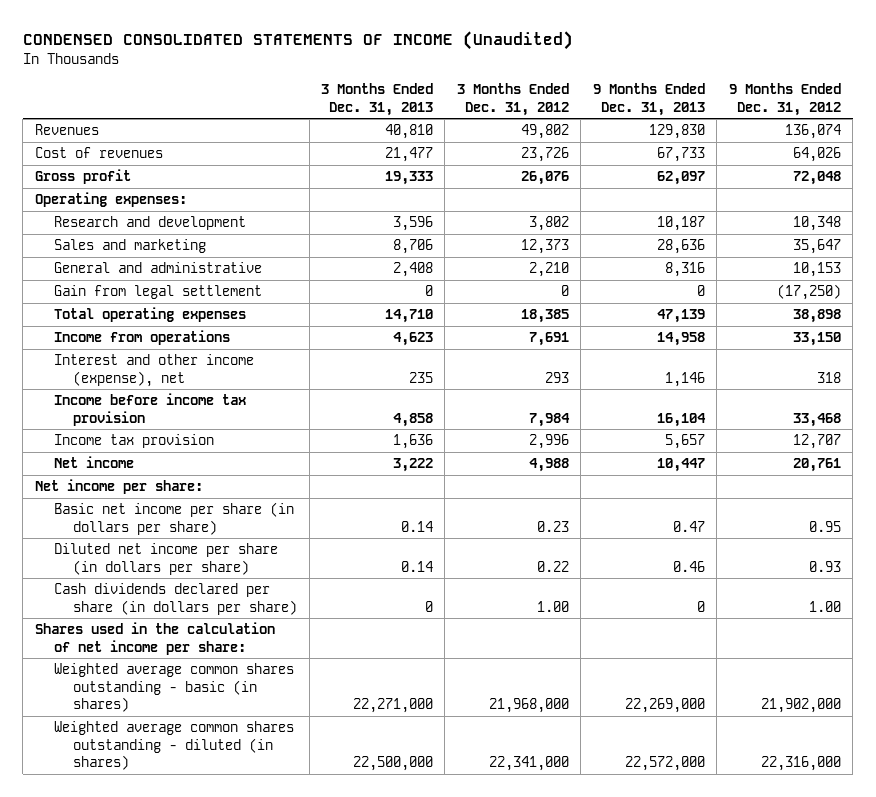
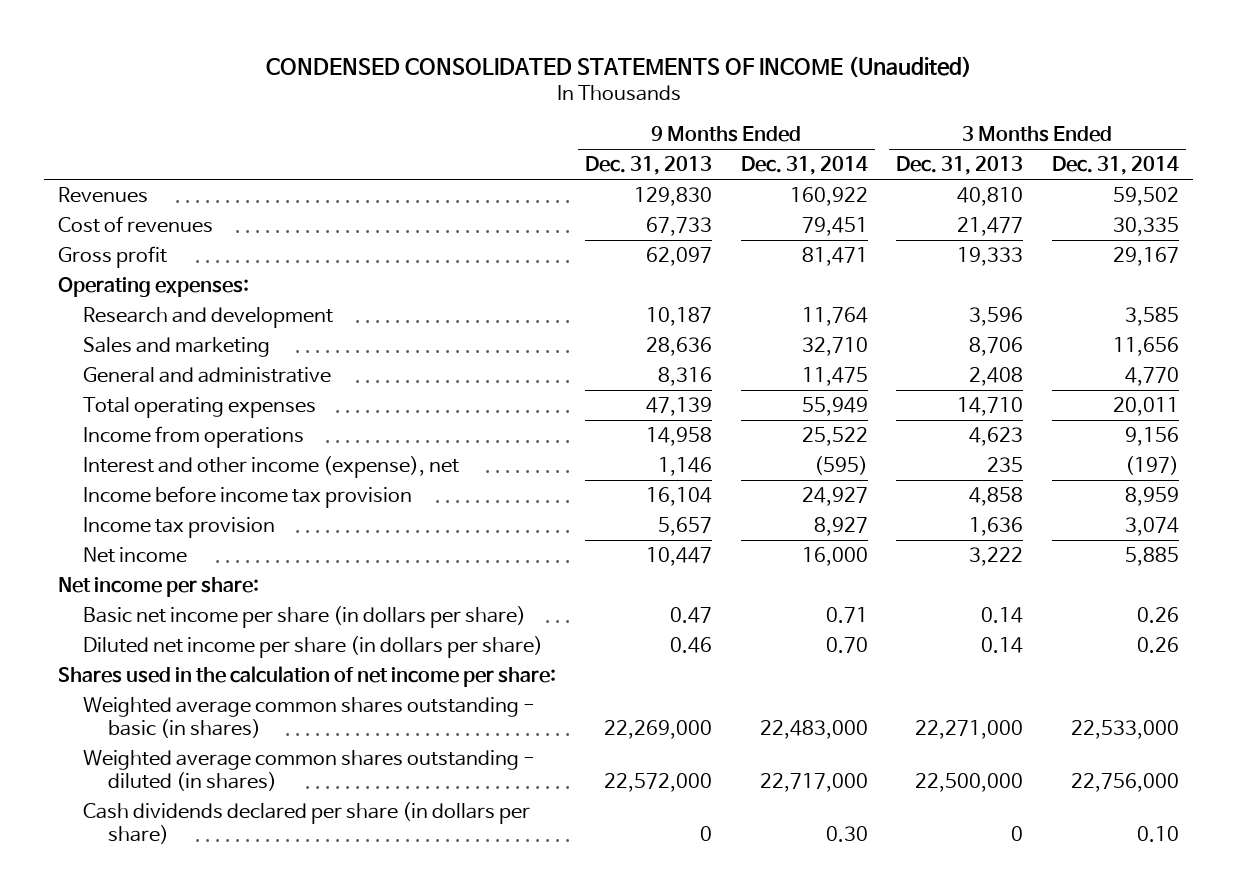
- | 3 Months Ended Dec. 31, 2013 | 3 Months Ended Dec. 31, 2012 | 9 Months Ended Dec. 31, 2013 | 9 Months Ended Dec. 31, 2012
+ | 9 Months Ended Dec. 31, 2013 | 9 Months Ended Dec. 31, 2014 | 3 Months Ended Dec. 31, 2013 | 3 Months Ended Dec. 31, 2014
- Gain from legal settlement | 0 | 0 | 0 | (17,250)
moved down: Cash dividends declared per share (in dollars per share) | 0 | 0.30 | 0 | 0.10

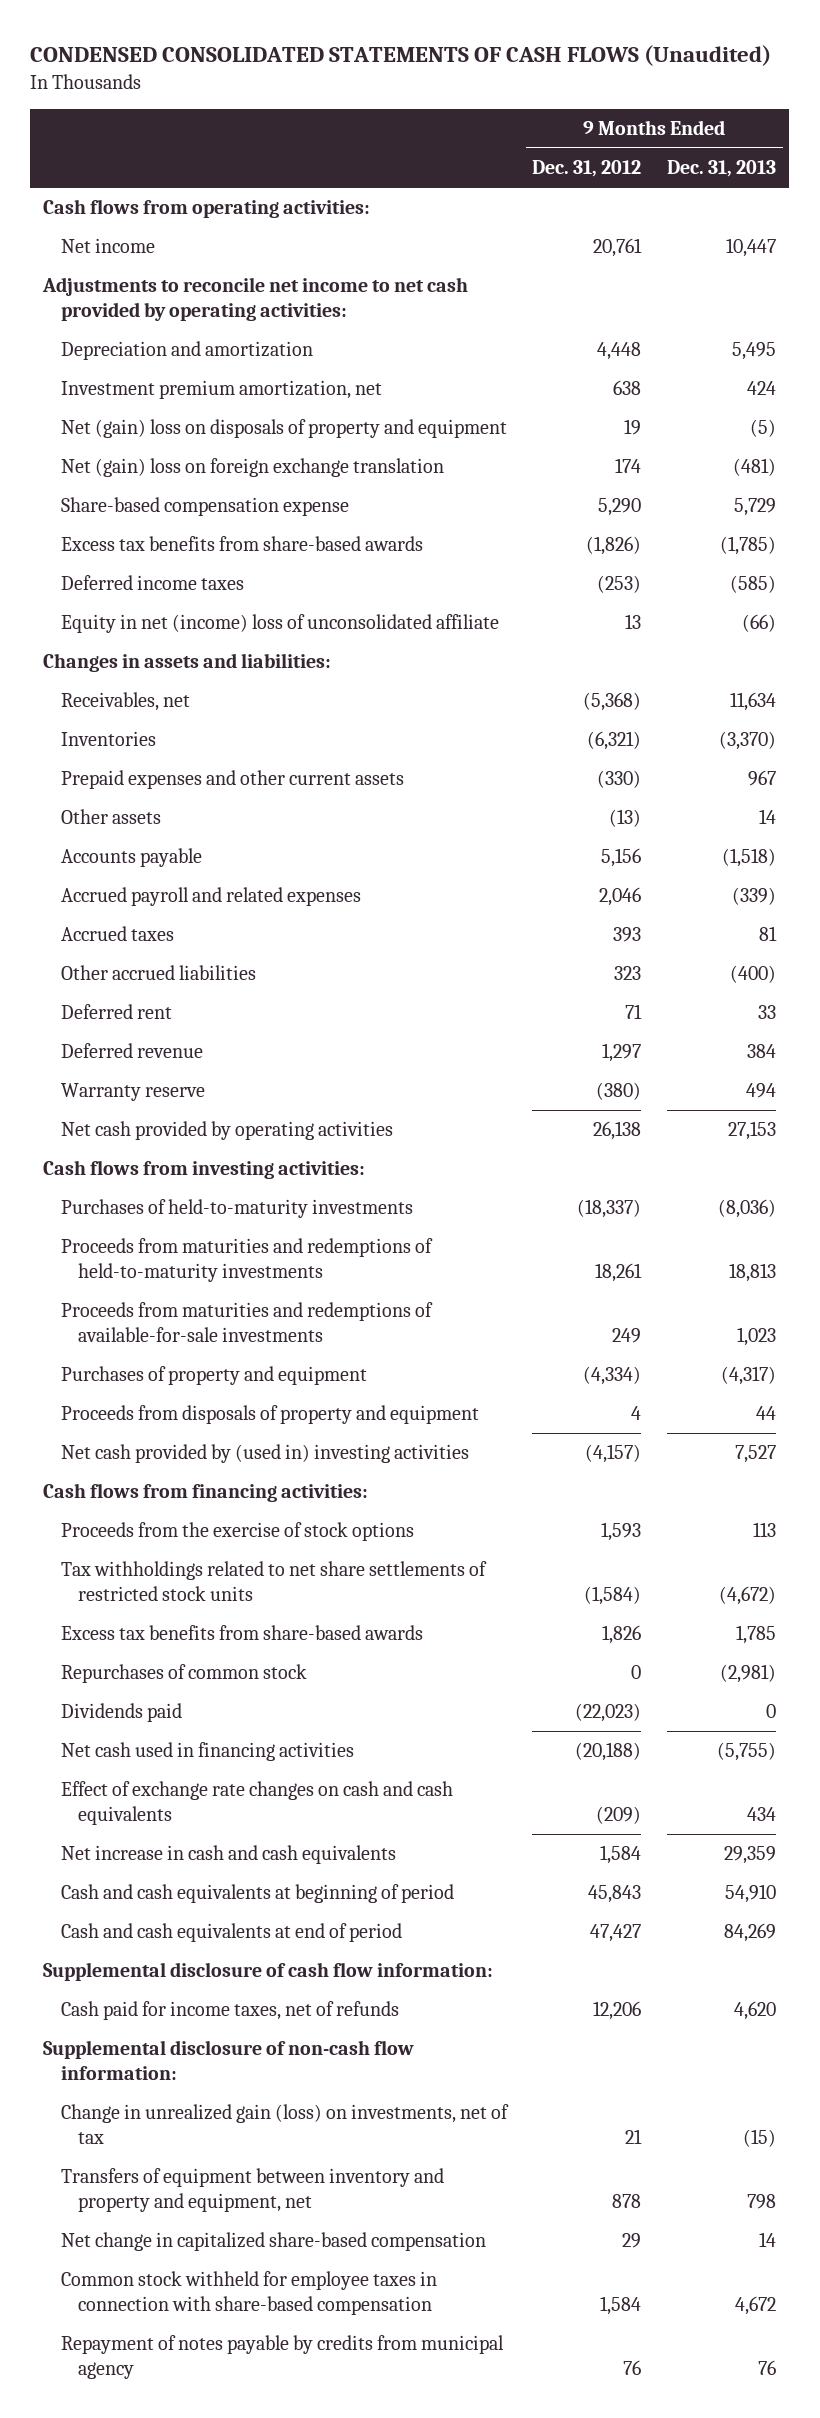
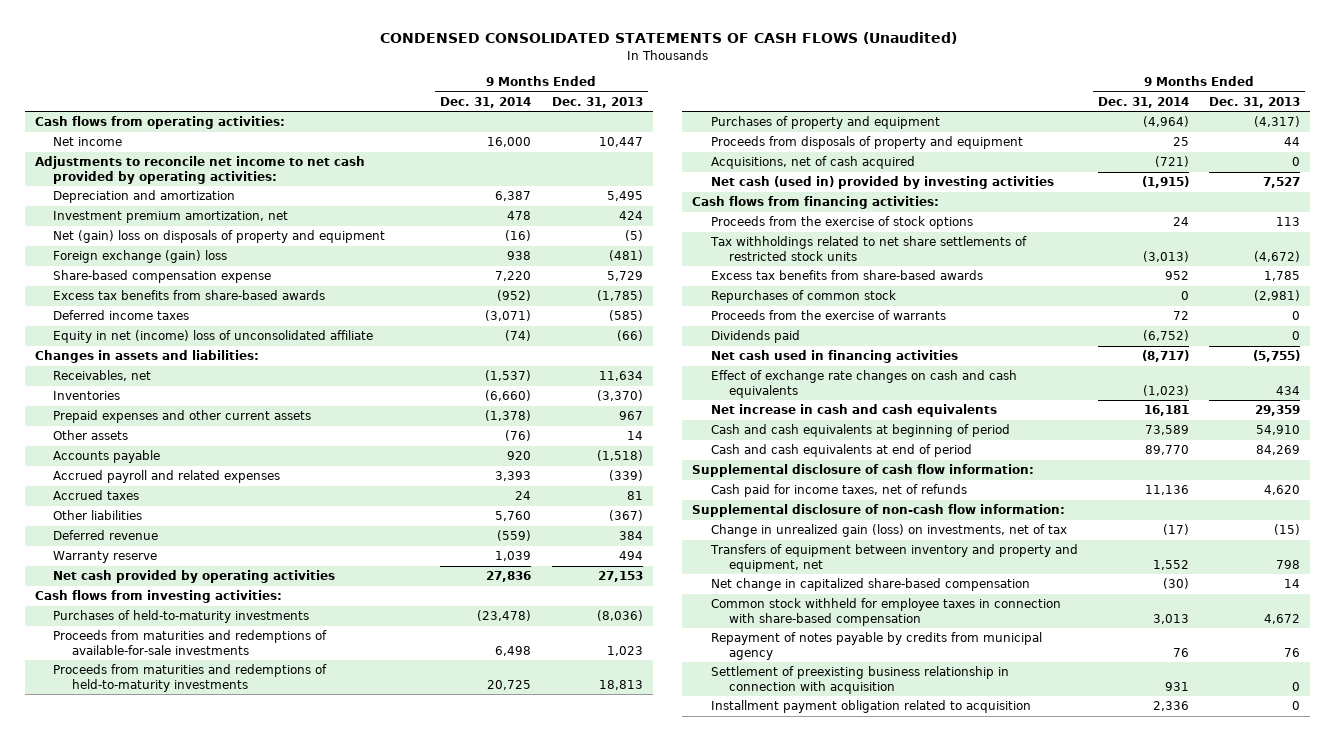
- | 9 Months Ended Dec. 31, 2012 | 9 Months Ended Dec. 31, 2013
+ | 9 Months Ended Dec. 31, 2014 | 9 Months Ended Dec. 31, 2013
- Net (gain) loss on foreign exchange translation | 174 | (481)
+ Foreign exchange (gain) loss | 938 | (481)
- Other accrued liabilities | 323 | (400)
- Deferred rent | 71 | 33
+ Other liabilities | 5,760 | (367)
moved down: Proceeds from maturities and redemptions of held-to-maturity investments | 20,725 | 18,813
- Net cash provided by (used in) investing activities | (4,157) | 7,527
+ Acquisitions, net of cash acquired | (721) | 0
+ Net cash (used in) provided by investing activities | (1,915) | 7,527
+ Proceeds from the exercise of warrants | 72 | 0
+ Settlement of preexisting business relationship in connection with acquisition | 931 | 0
+ Installment payment obligation related to acquisition | 2,336 | 0

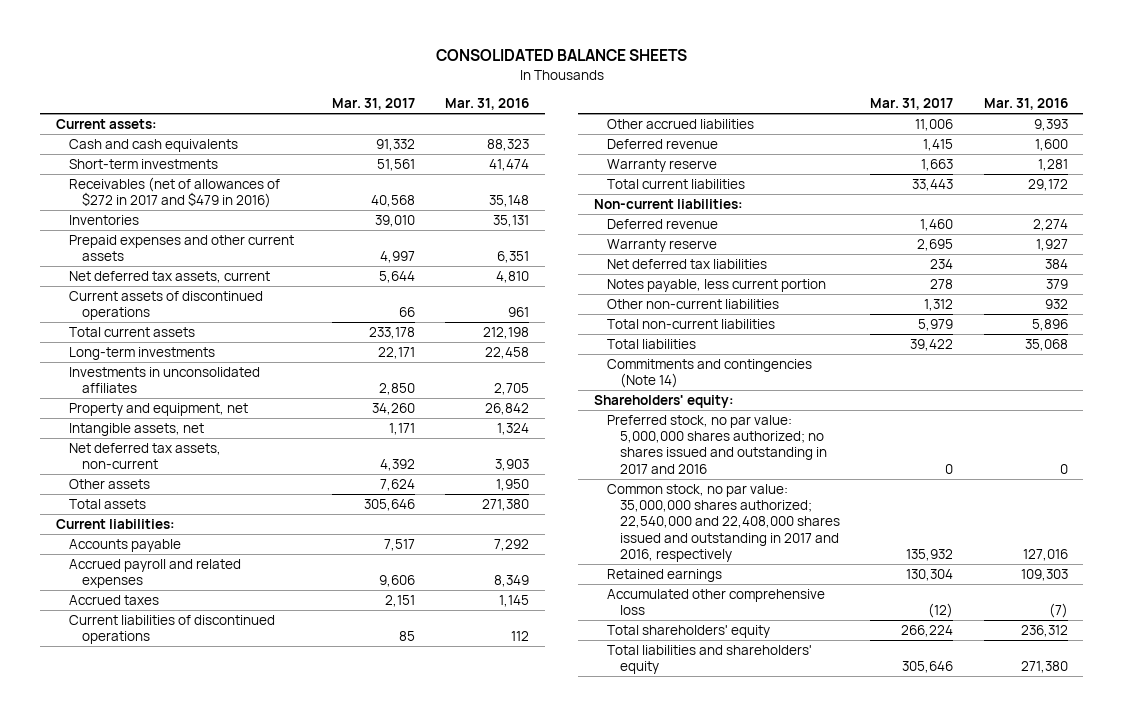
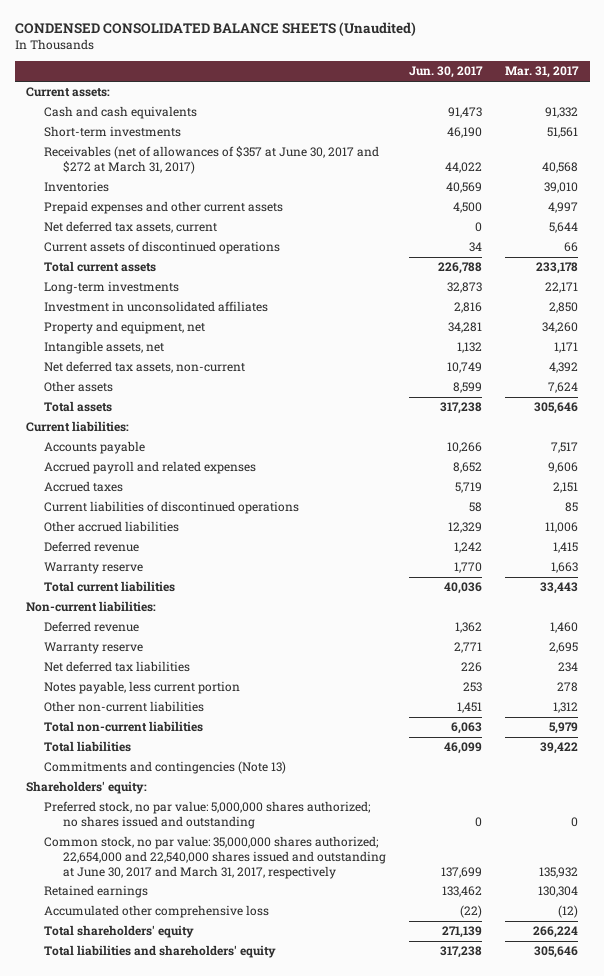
- CONSOLIDATED BALANCE SHEETS
+ CONDENSED CONSOLIDATED BALANCE SHEETS (Unaudited)
- | Mar. 31, 2017 | Mar. 31, 2016
+ | Jun. 30, 2017 | Mar. 31, 2017
- Receivables (net of allowances of $272 in 2017 and $479 in 2016) | 40,568 | 35,148
+ Receivables (net of allowances of $357 at June 30, 2017 and $272 at March 31, 2017) | 44,022 | 40,568
- Investments in unconsolidated affiliates | 2,850 | 2,705
+ Investment in unconsolidated affiliates | 2,816 | 2,850
- Commitments and contingencies (Note 14)
+ Commitments and contingencies (Note 13)
- Preferred stock, no par value: 5,000,000 shares authorized; no shares issued and outstanding in 2017 and 2016 | 0 | 0
- Common stock, no par value: 35,000,000 shares authorized; 22,540,000 and 22,408,000 shares issued and outstanding in 2017 and 2016, respectively | 135,932 | 127,016
+ Preferred stock, no par value: 5,000,000 shares authorized; no shares issued and outstanding | 0 | 0
+ Common stock, no par value: 35,000,000 shares authorized; 22,654,000 and 22,540,000 shares issued and outstanding at June 30, 2017 and March 31, 2017, respectively | 137,699 | 135,932

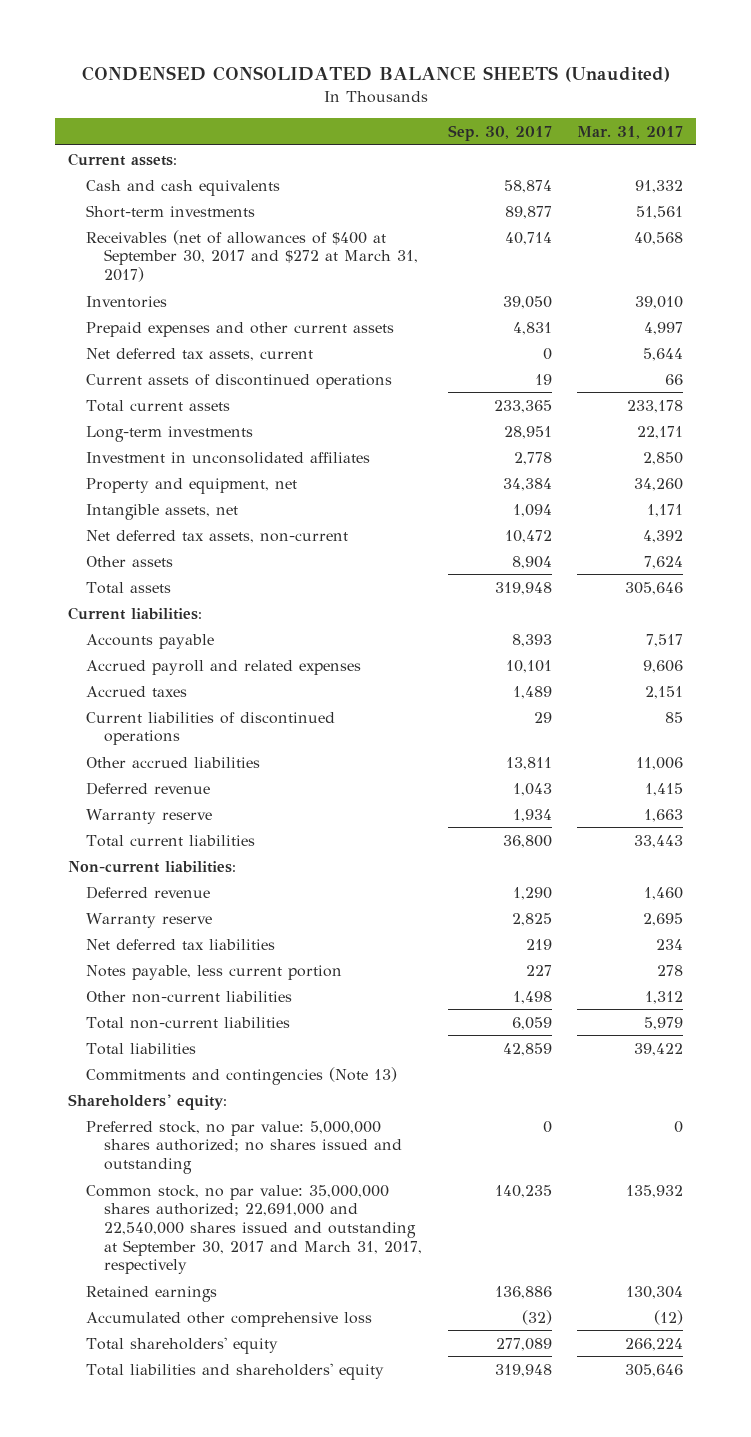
- | Jun. 30, 2017 | Mar. 31, 2017
+ | Sep. 30, 2017 | Mar. 31, 2017
- Receivables (net of allowances of $357 at June 30, 2017 and $272 at March 31, 2017) | 44,022 | 40,568
+ Receivables (net of allowances of $400 at September 30, 2017 and $272 at March 31, 2017) | 40,714 | 40,568
- Common stock, no par value: 35,000,000 shares authorized; 22,654,000 and 22,540,000 shares issued and outstanding at June 30, 2017 and March 31, 2017, respectively | 137,699 | 135,932
+ Common stock, no par value: 35,000,000 shares authorized; 22,691,000 and 22,540,000 shares issued and outstanding at September 30, 2017 and March 31, 2017, respectively | 140,235 | 135,932

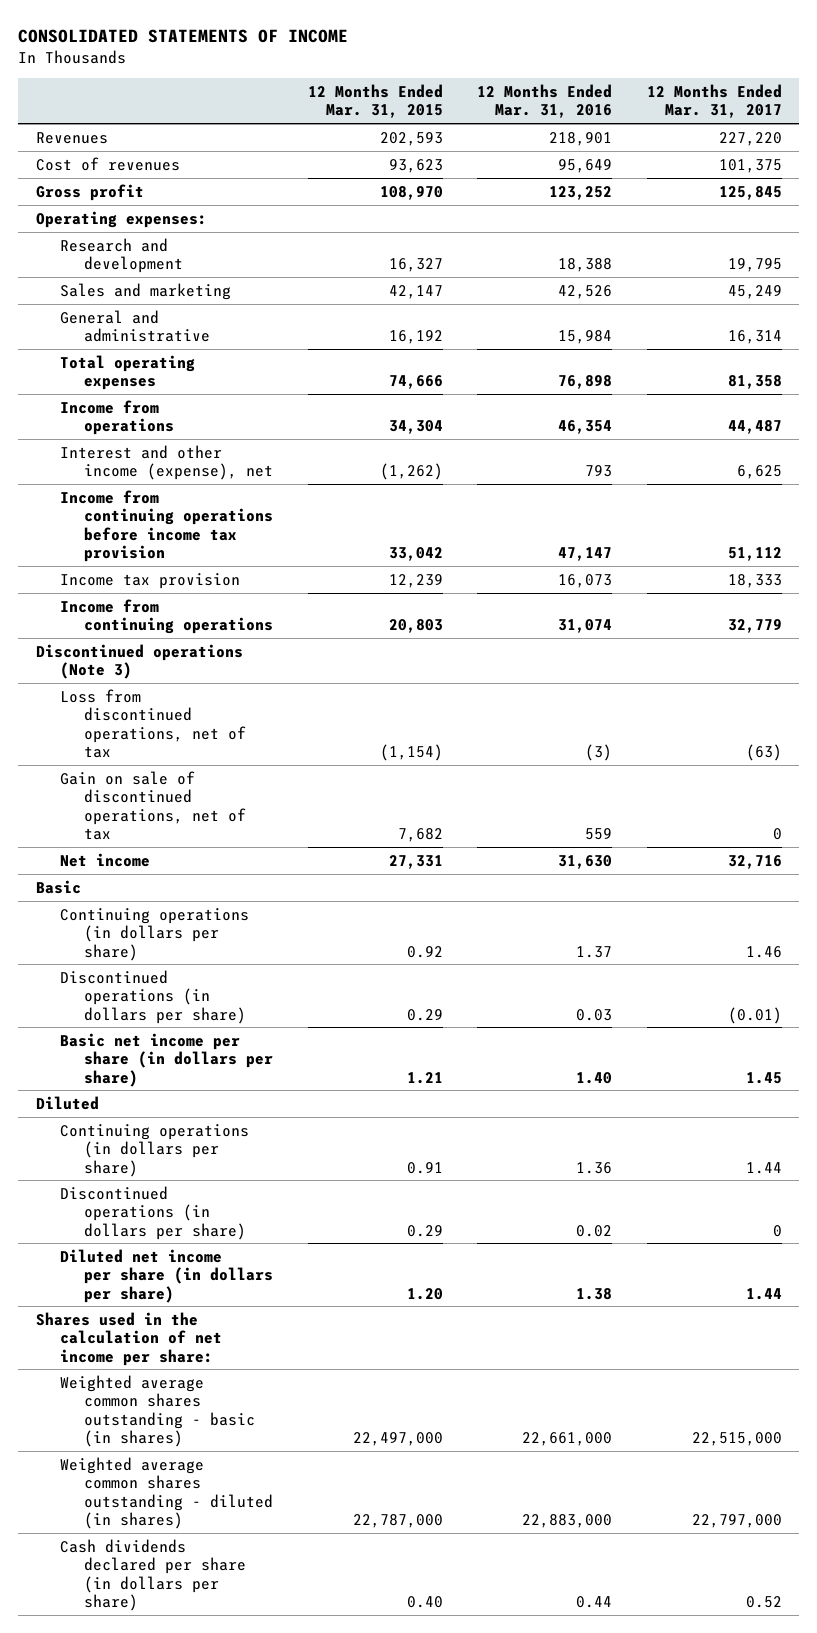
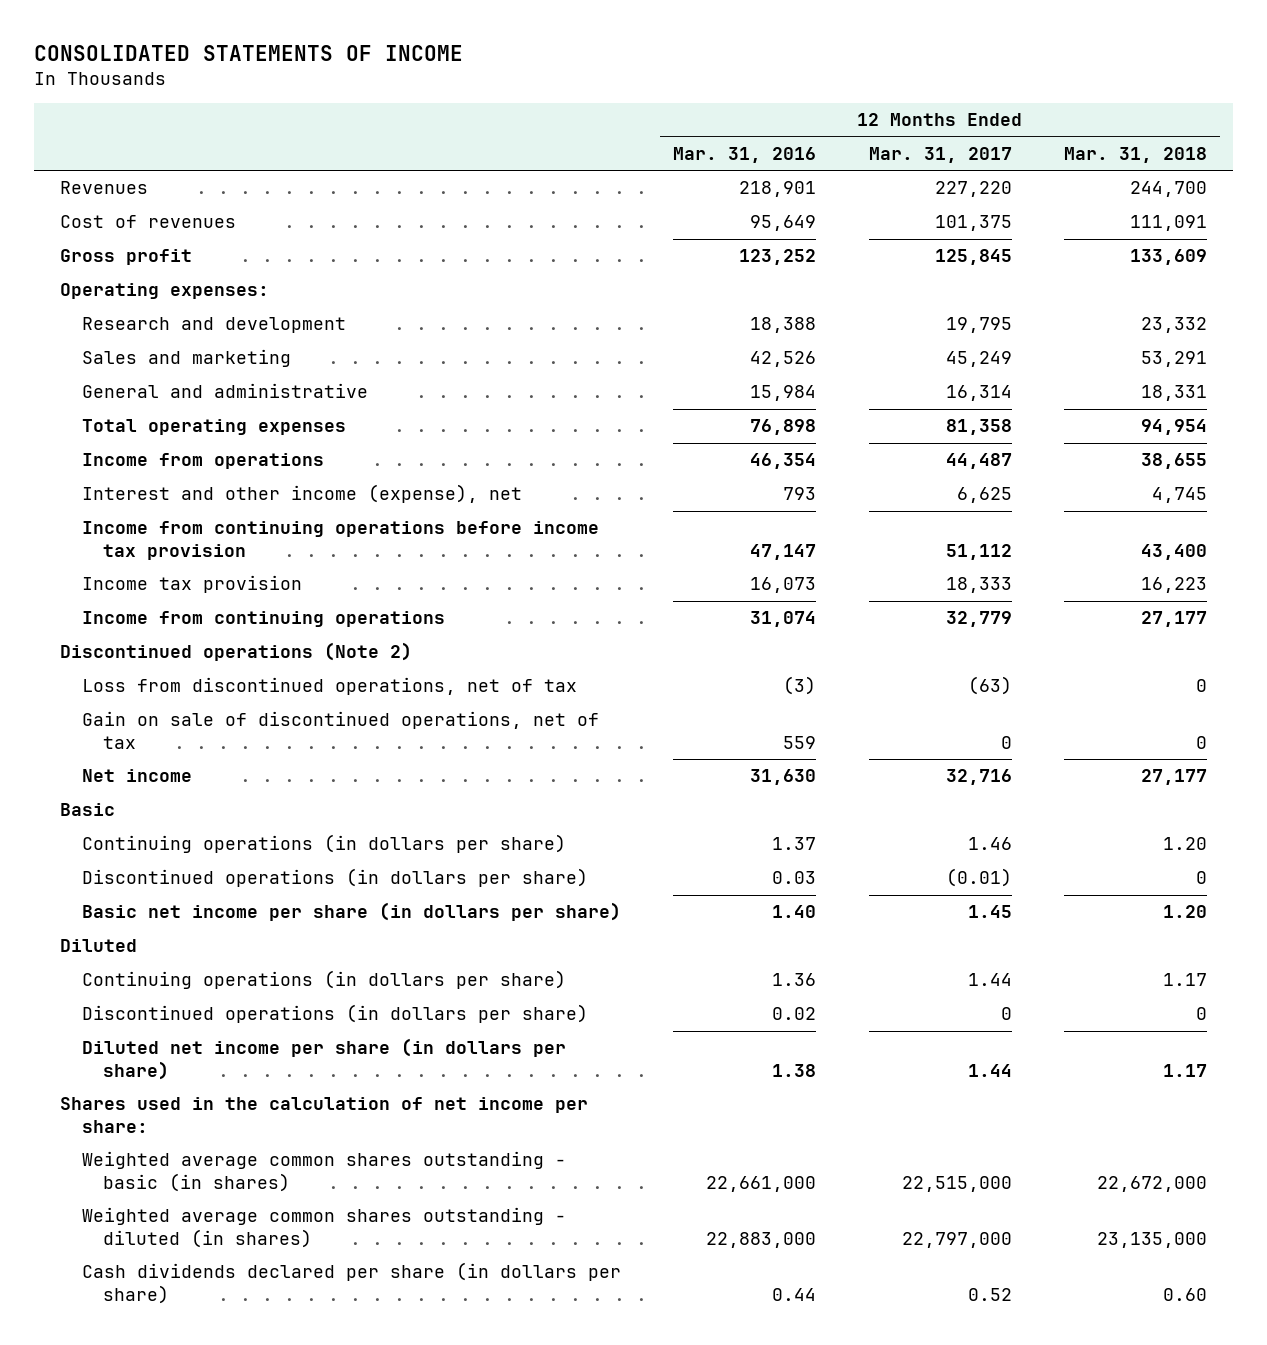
- | 12 Months Ended Mar. 31, 2015 | 12 Months Ended Mar. 31, 2016 | 12 Months Ended Mar. 31, 2017
+ | 12 Months Ended Mar. 31, 2016 | 12 Months Ended Mar. 31, 2017 | 12 Months Ended Mar. 31, 2018
- Discontinued operations (Note 3)
+ Discontinued operations (Note 2)

